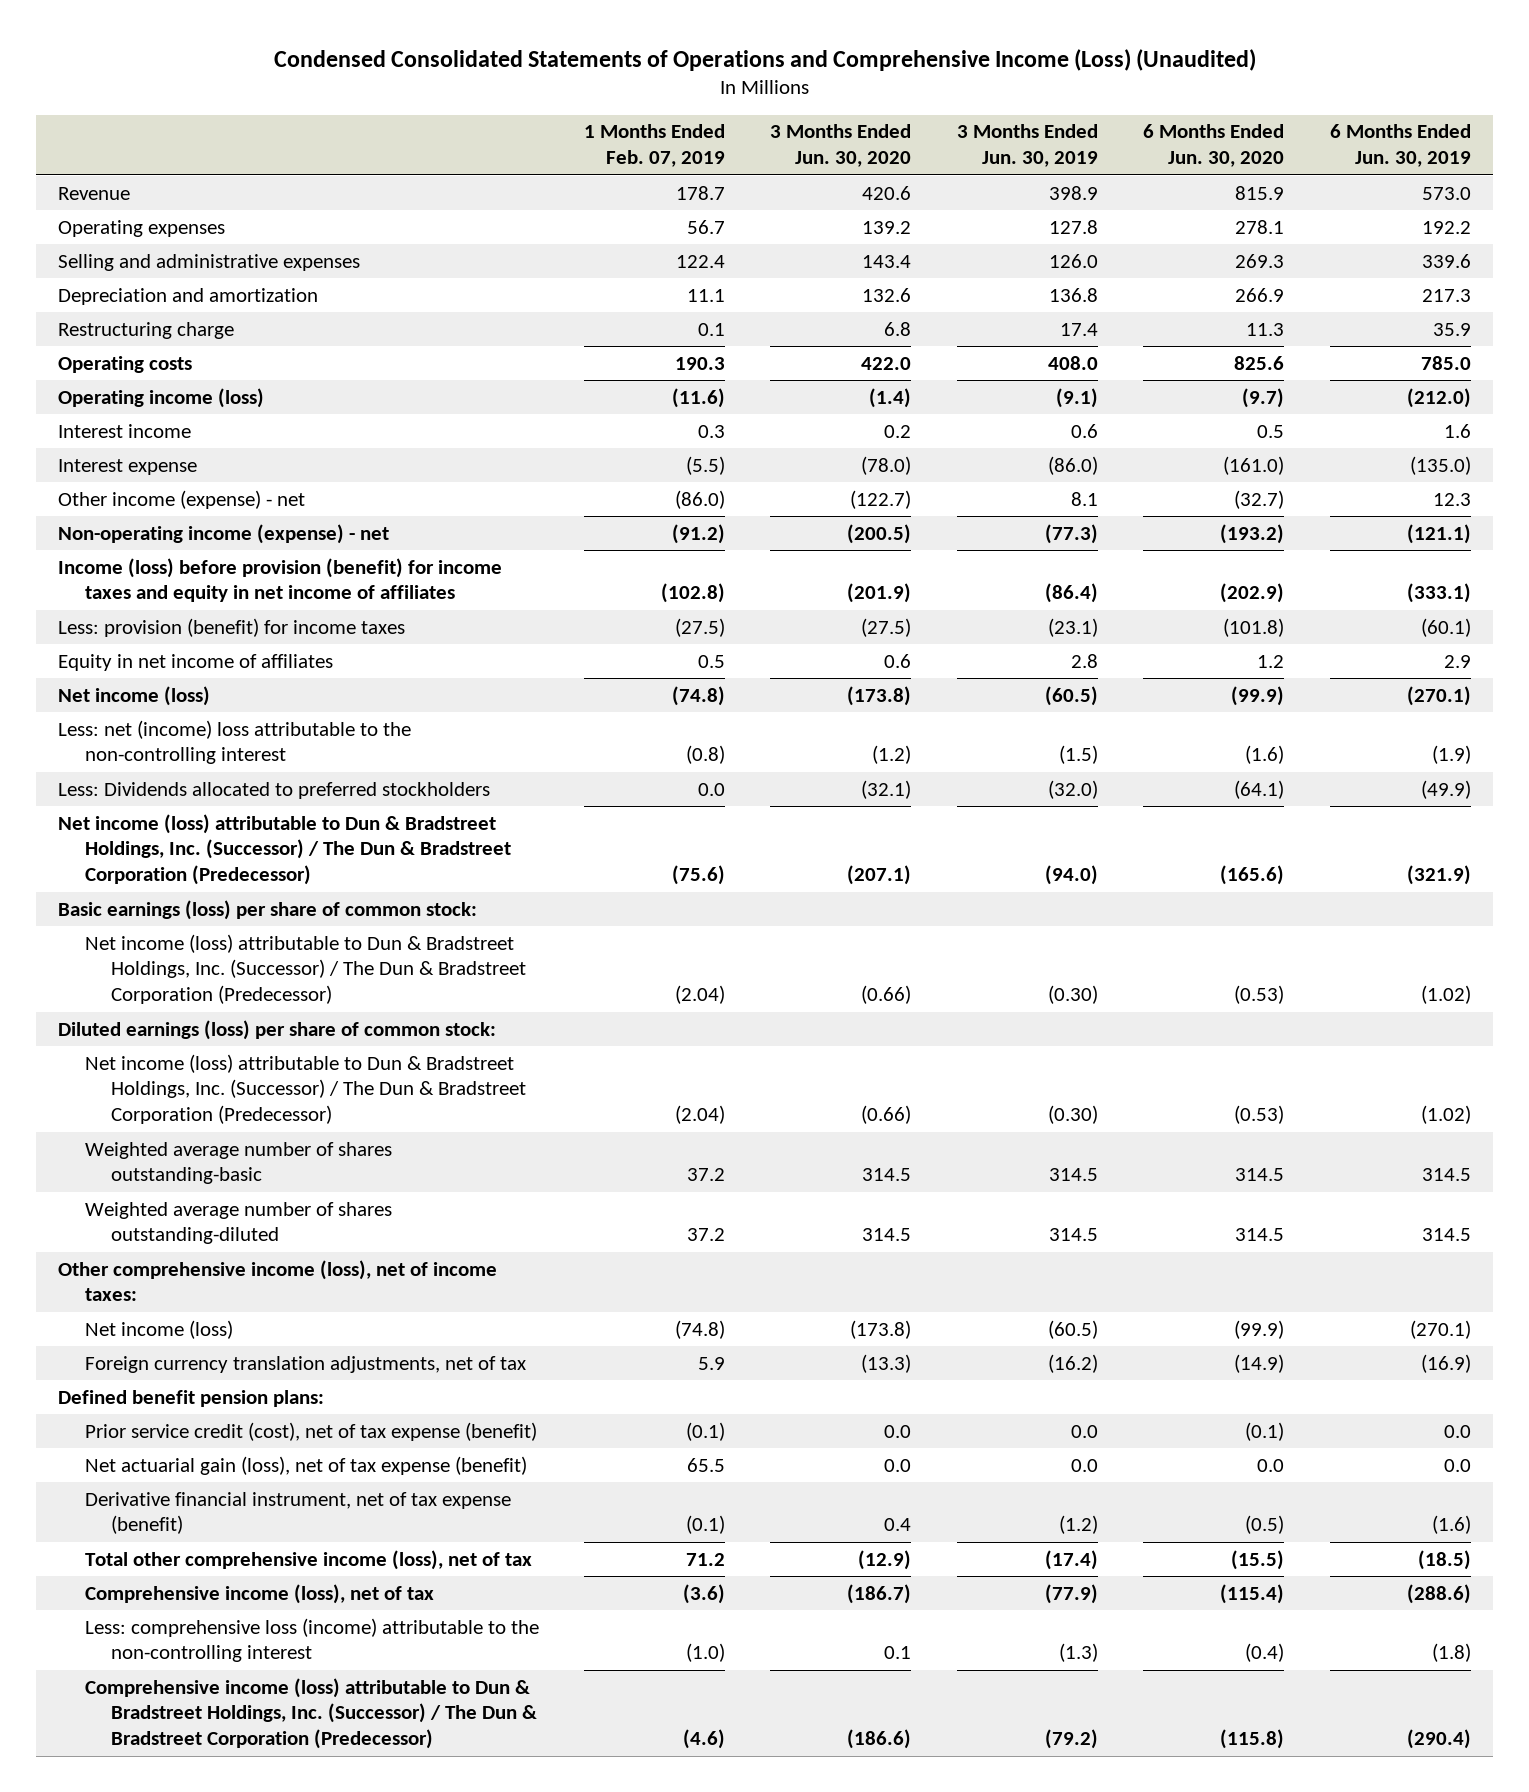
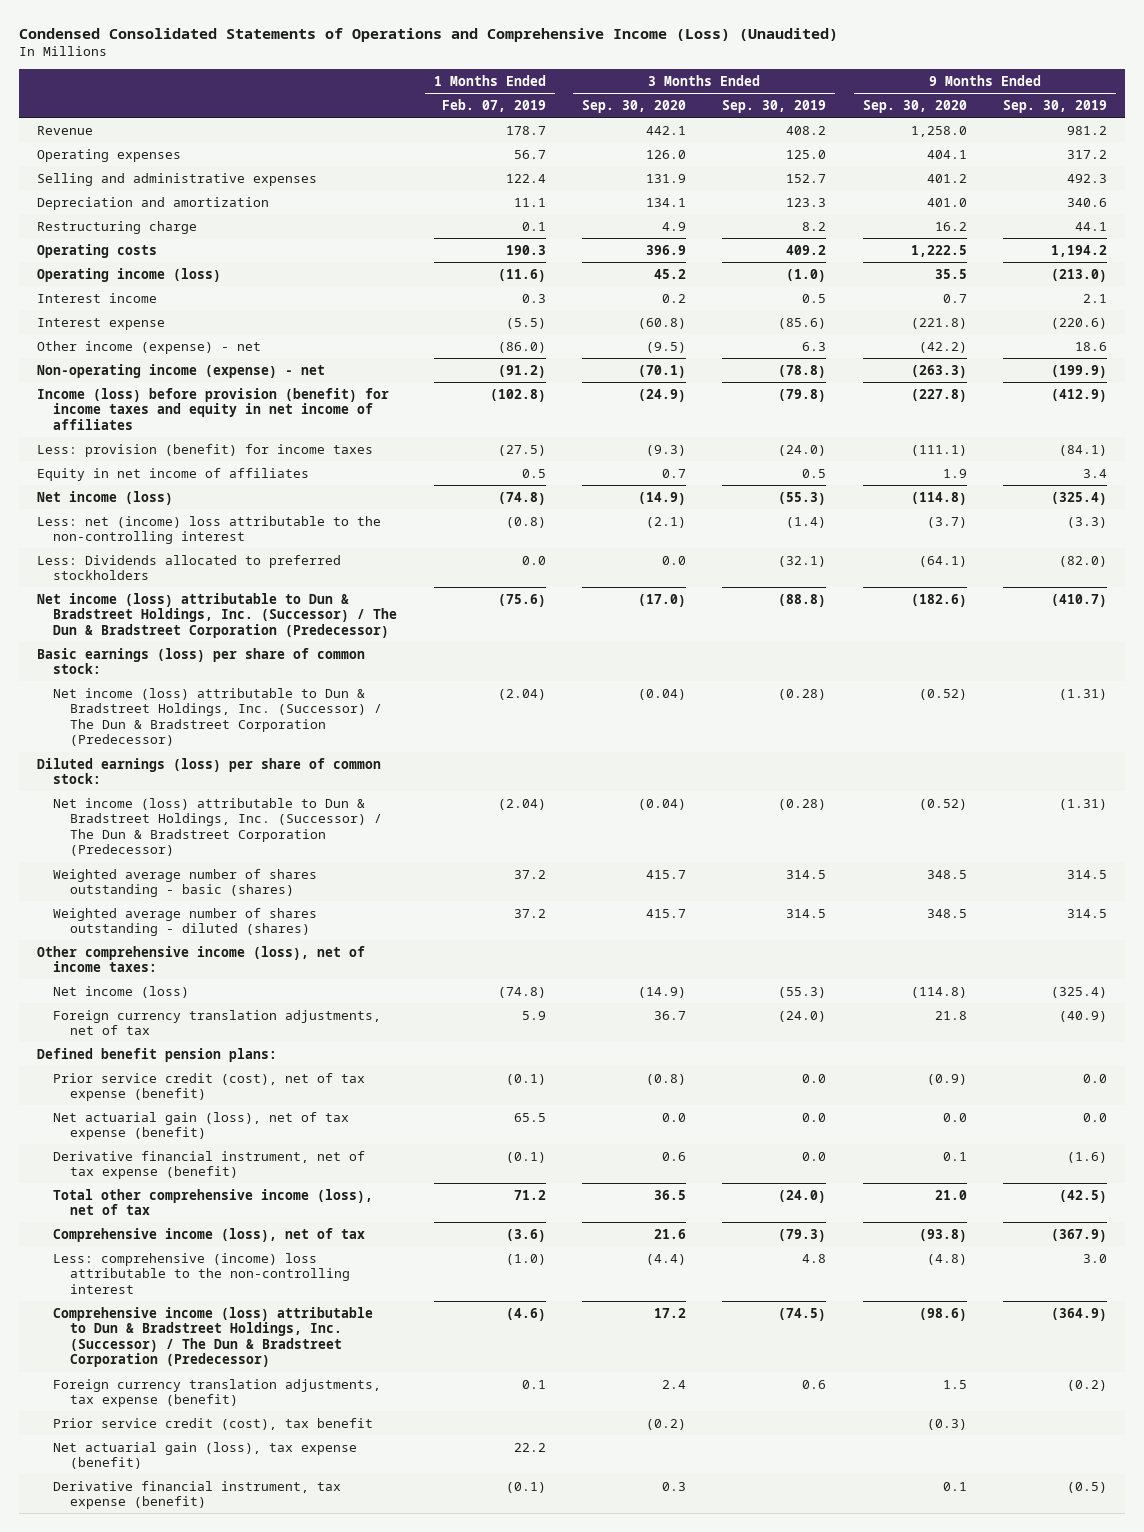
- | 1 Months Ended Feb. 07, 2019 | 3 Months Ended Jun. 30, 2020 | 3 Months Ended Jun. 30, 2019 | 6 Months Ended Jun. 30, 2020 | 6 Months Ended Jun. 30, 2019
+ | 1 Months Ended Feb. 07, 2019 | 3 Months Ended Sep. 30, 2020 | 3 Months Ended Sep. 30, 2019 | 9 Months Ended Sep. 30, 2020 | 9 Months Ended Sep. 30, 2019
- Weighted average number of shares outstanding-basic | 37.2 | 314.5 | 314.5 | 314.5 | 314.5
- Weighted average number of shares outstanding-diluted | 37.2 | 314.5 | 314.5 | 314.5 | 314.5
+ Weighted average number of shares outstanding - basic (shares) | 37.2 | 415.7 | 314.5 | 348.5 | 314.5
+ Weighted average number of shares outstanding - diluted (shares) | 37.2 | 415.7 | 314.5 | 348.5 | 314.5
- Less: comprehensive loss (income) attributable to the non-controlling interest | (1.0) | 0.1 | (1.3) | (0.4) | (1.8)
+ Less: comprehensive (income) loss attributable to the non-controlling interest | (1.0) | (4.4) | 4.8 | (4.8) | 3.0
+ Foreign currency translation adjustments, tax expense (benefit) | 0.1 | 2.4 | 0.6 | 1.5 | (0.2)
+ Prior service credit (cost), tax benefit | | (0.2) | | (0.3) |
+ Net actuarial gain (loss), tax expense (benefit) | 22.2 | | | |
+ Derivative financial instrument, tax expense (benefit) | (0.1) | 0.3 | | 0.1 | (0.5)

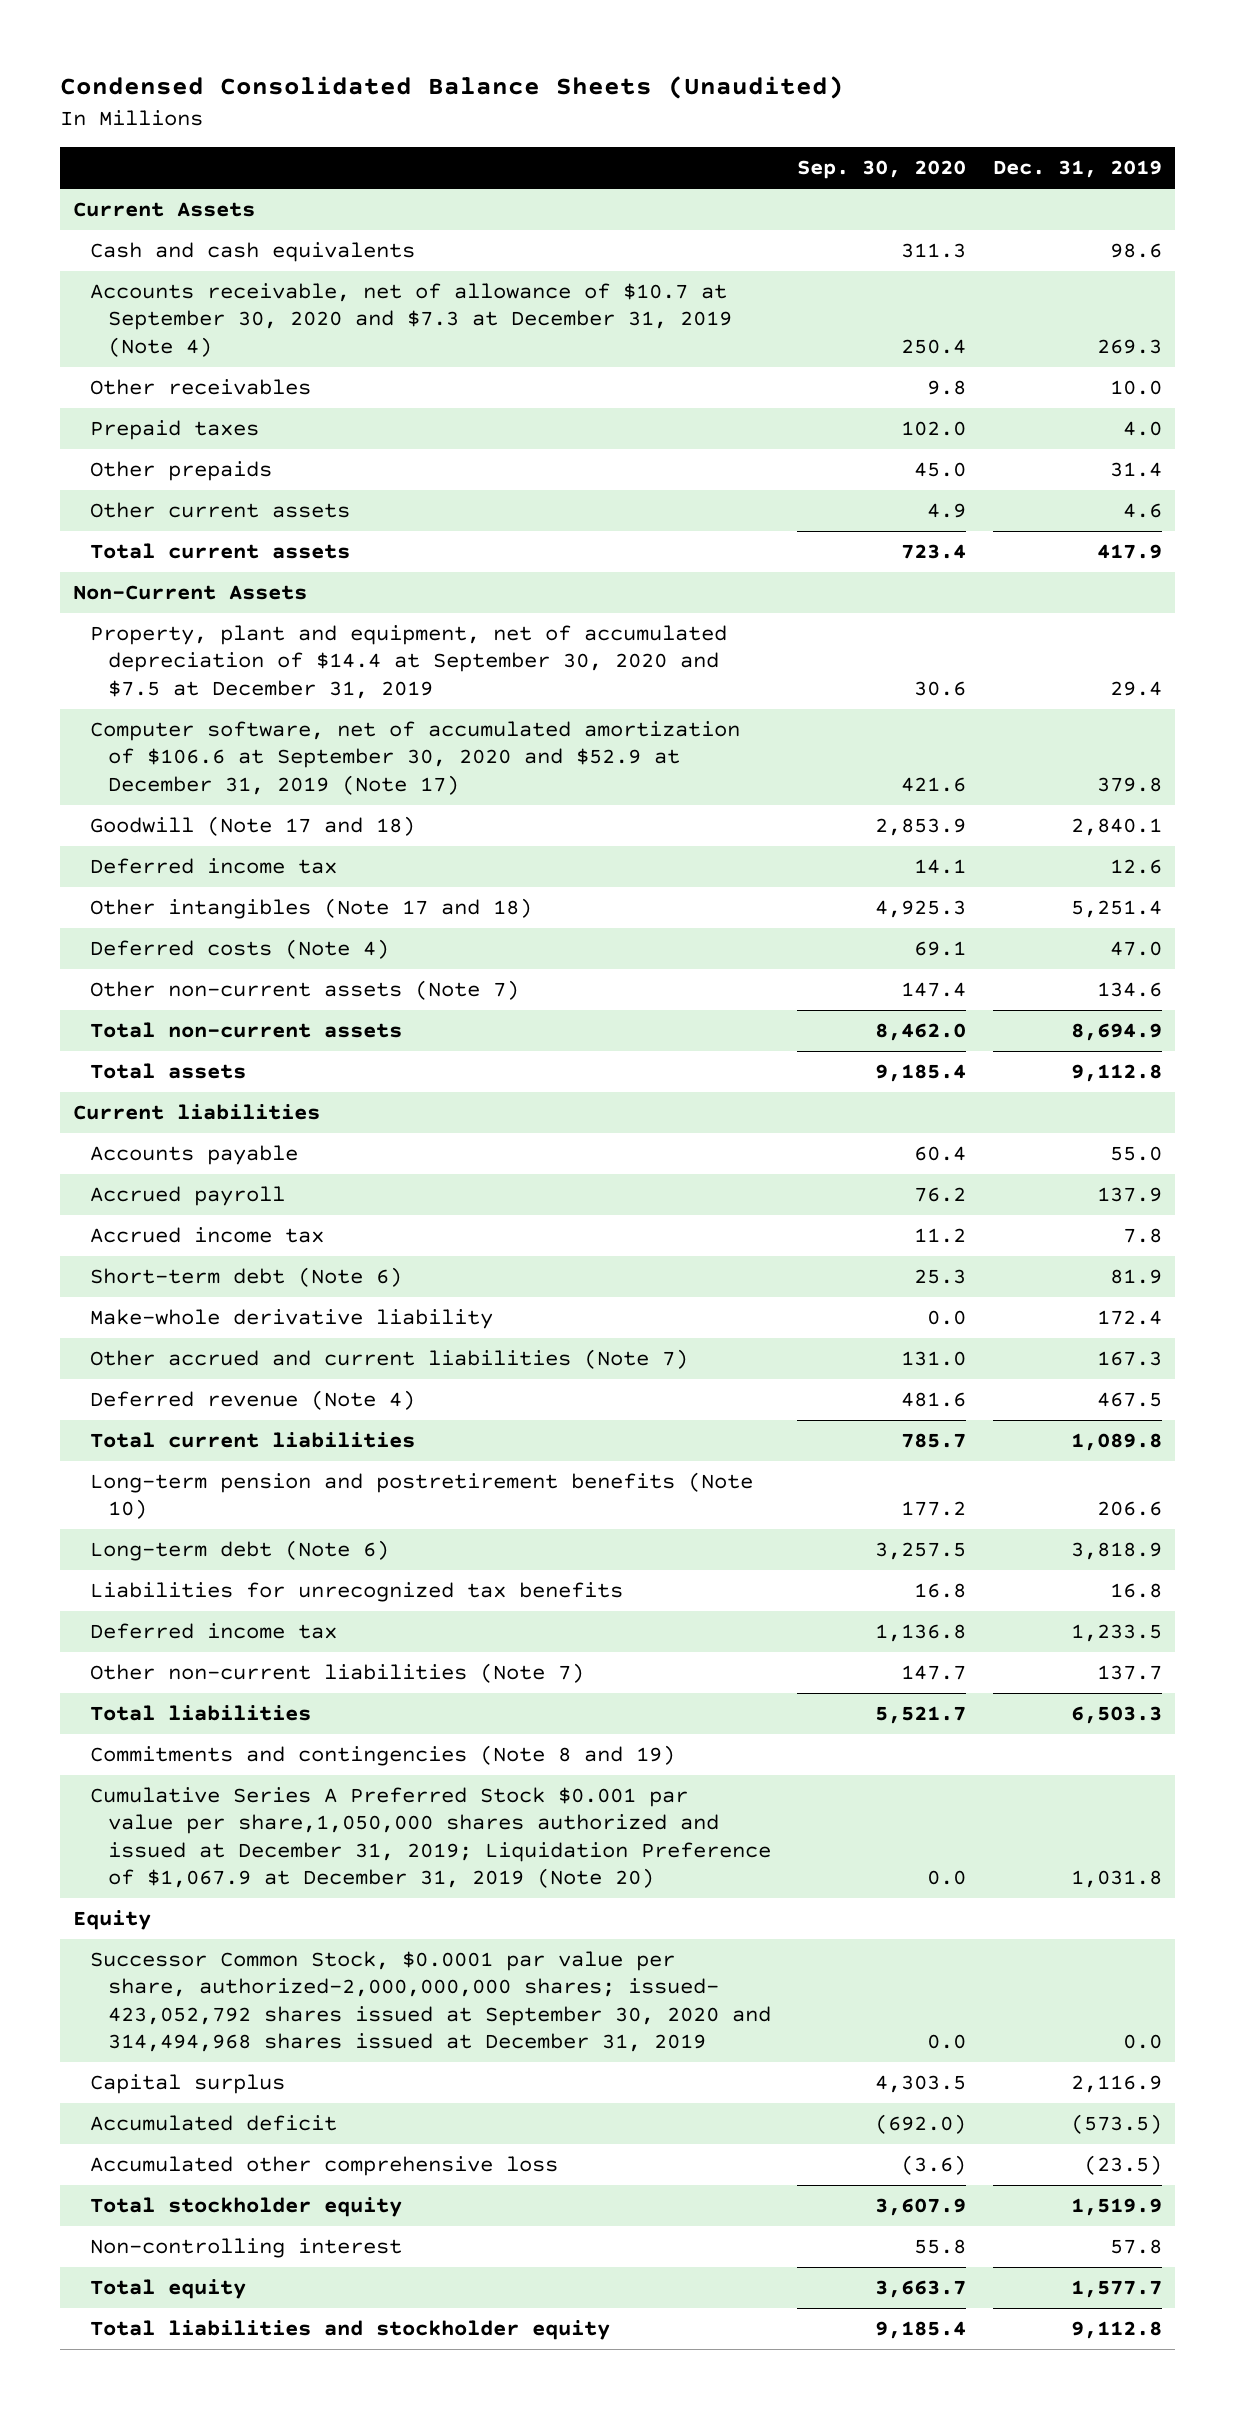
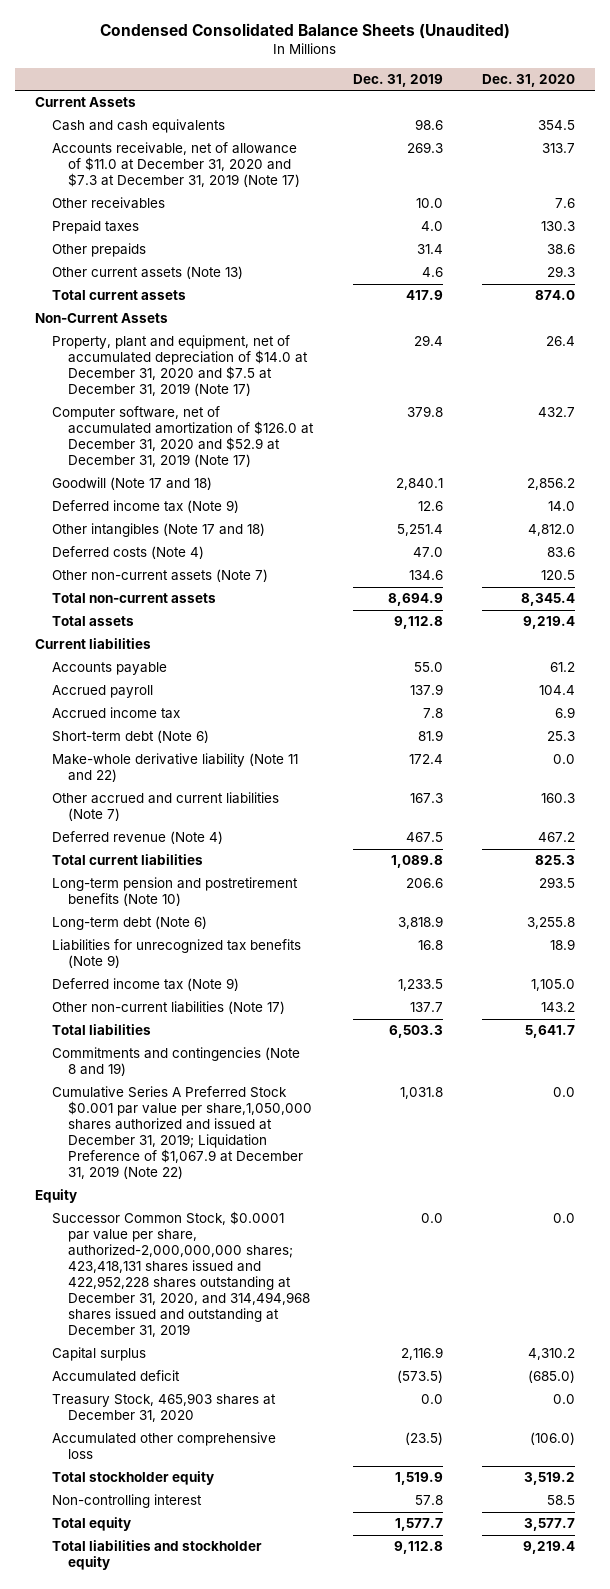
- | Sep. 30, 2020 | Dec. 31, 2019
+ | Dec. 31, 2019 | Dec. 31, 2020
- Accounts receivable, net of allowance of $10.7 at September 30, 2020 and $7.3 at December 31, 2019 (Note 4) | 250.4 | 269.3
+ Accounts receivable, net of allowance of $11.0 at December 31, 2020 and $7.3 at December 31, 2019 (Note 17) | 269.3 | 313.7
- Other current assets | 4.9 | 4.6
+ Other current assets (Note 13) | 4.6 | 29.3
- Property, plant and equipment, net of accumulated depreciation of $14.4 at September 30, 2020 and $7.5 at December 31, 2019 | 30.6 | 29.4
- Computer software, net of accumulated amortization of $106.6 at September 30, 2020 and $52.9 at December 31, 2019 (Note 17) | 421.6 | 379.8
+ Property, plant and equipment, net of accumulated depreciation of $14.0 at December 31, 2020 and $7.5 at December 31, 2019 (Note 17) | 29.4 | 26.4
+ Computer software, net of accumulated amortization of $126.0 at December 31, 2020 and $52.9 at December 31, 2019 (Note 17) | 379.8 | 432.7
- Deferred income tax | 14.1 | 12.6
+ Deferred income tax (Note 9) | 12.6 | 14.0
- Make-whole derivative liability | 0.0 | 172.4
+ Make-whole derivative liability (Note 11 and 22) | 172.4 | 0.0
- Liabilities for unrecognized tax benefits | 16.8 | 16.8
- Deferred income tax | 1,136.8 | 1,233.5
- Other non-current liabilities (Note 7) | 147.7 | 137.7
+ Liabilities for unrecognized tax benefits (Note 9) | 16.8 | 18.9
+ Deferred income tax (Note 9) | 1,233.5 | 1,105.0
+ Other non-current liabilities (Note 17) | 137.7 | 143.2
- Cumulative Series A Preferred Stock $0.001 par value per share,1,050,000 shares authorized and issued at December 31, 2019; Liquidation Preference of $1,067.9 at December 31, 2019 (Note 20) | 0.0 | 1,031.8
+ Cumulative Series A Preferred Stock $0.001 par value per share,1,050,000 shares authorized and issued at December 31, 2019; Liquidation Preference of $1,067.9 at December 31, 2019 (Note 22) | 1,031.8 | 0.0
- Successor Common Stock, $0.0001 par value per share, authorized-2,000,000,000 shares; issued- 423,052,792 shares issued at September 30, 2020 and 314,494,968 shares issued at December 31, 2019 | 0.0 | 0.0
+ Successor Common Stock, $0.0001 par value per share, authorized-2,000,000,000 shares; 423,418,131 shares issued and 422,952,228 shares outstanding at December 31, 2020, and 314,494,968 shares issued and outstanding at December 31, 2019 | 0.0 | 0.0
+ Treasury Stock, 465,903 shares at December 31, 2020 | 0.0 | 0.0

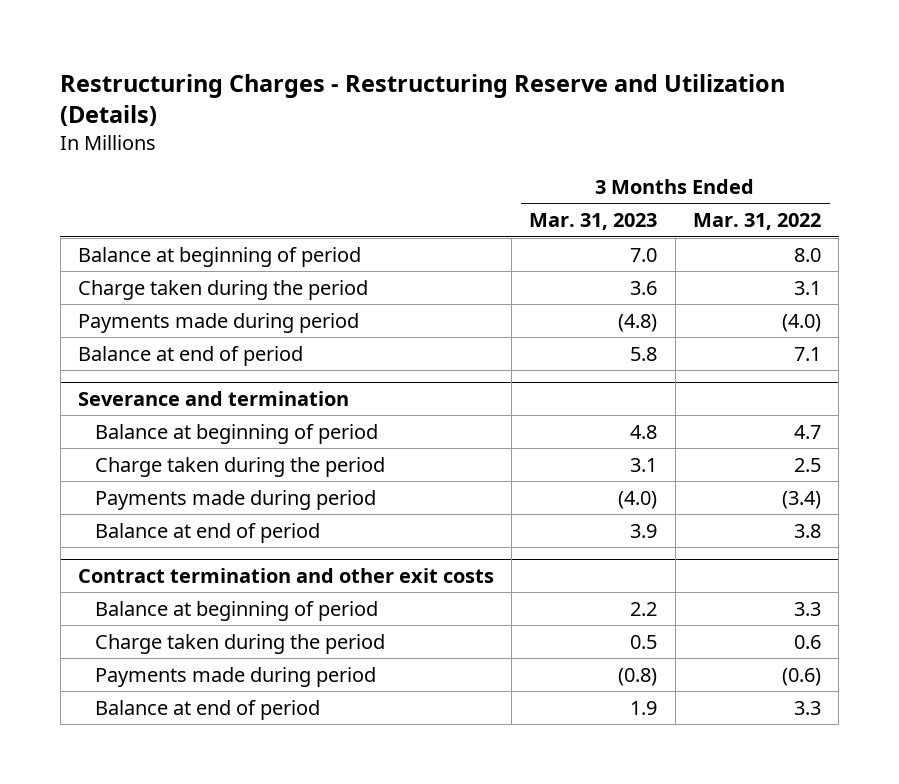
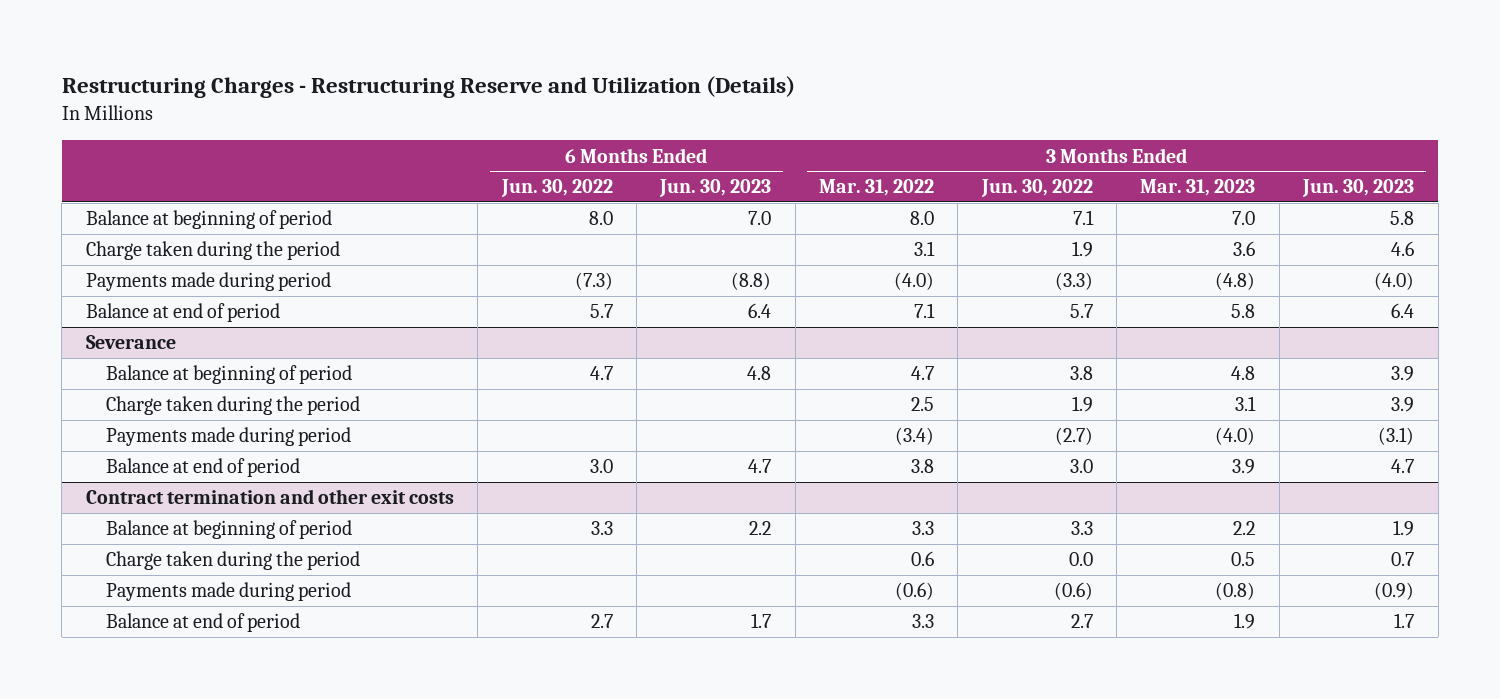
- | 3 Months Ended Mar. 31, 2023 | 3 Months Ended Mar. 31, 2022
+ | 6 Months Ended Jun. 30, 2022 | 6 Months Ended Jun. 30, 2023 | 3 Months Ended Mar. 31, 2022 | 3 Months Ended Jun. 30, 2022 | 3 Months Ended Mar. 31, 2023 | 3 Months Ended Jun. 30, 2023
- Severance and termination
+ Severance

